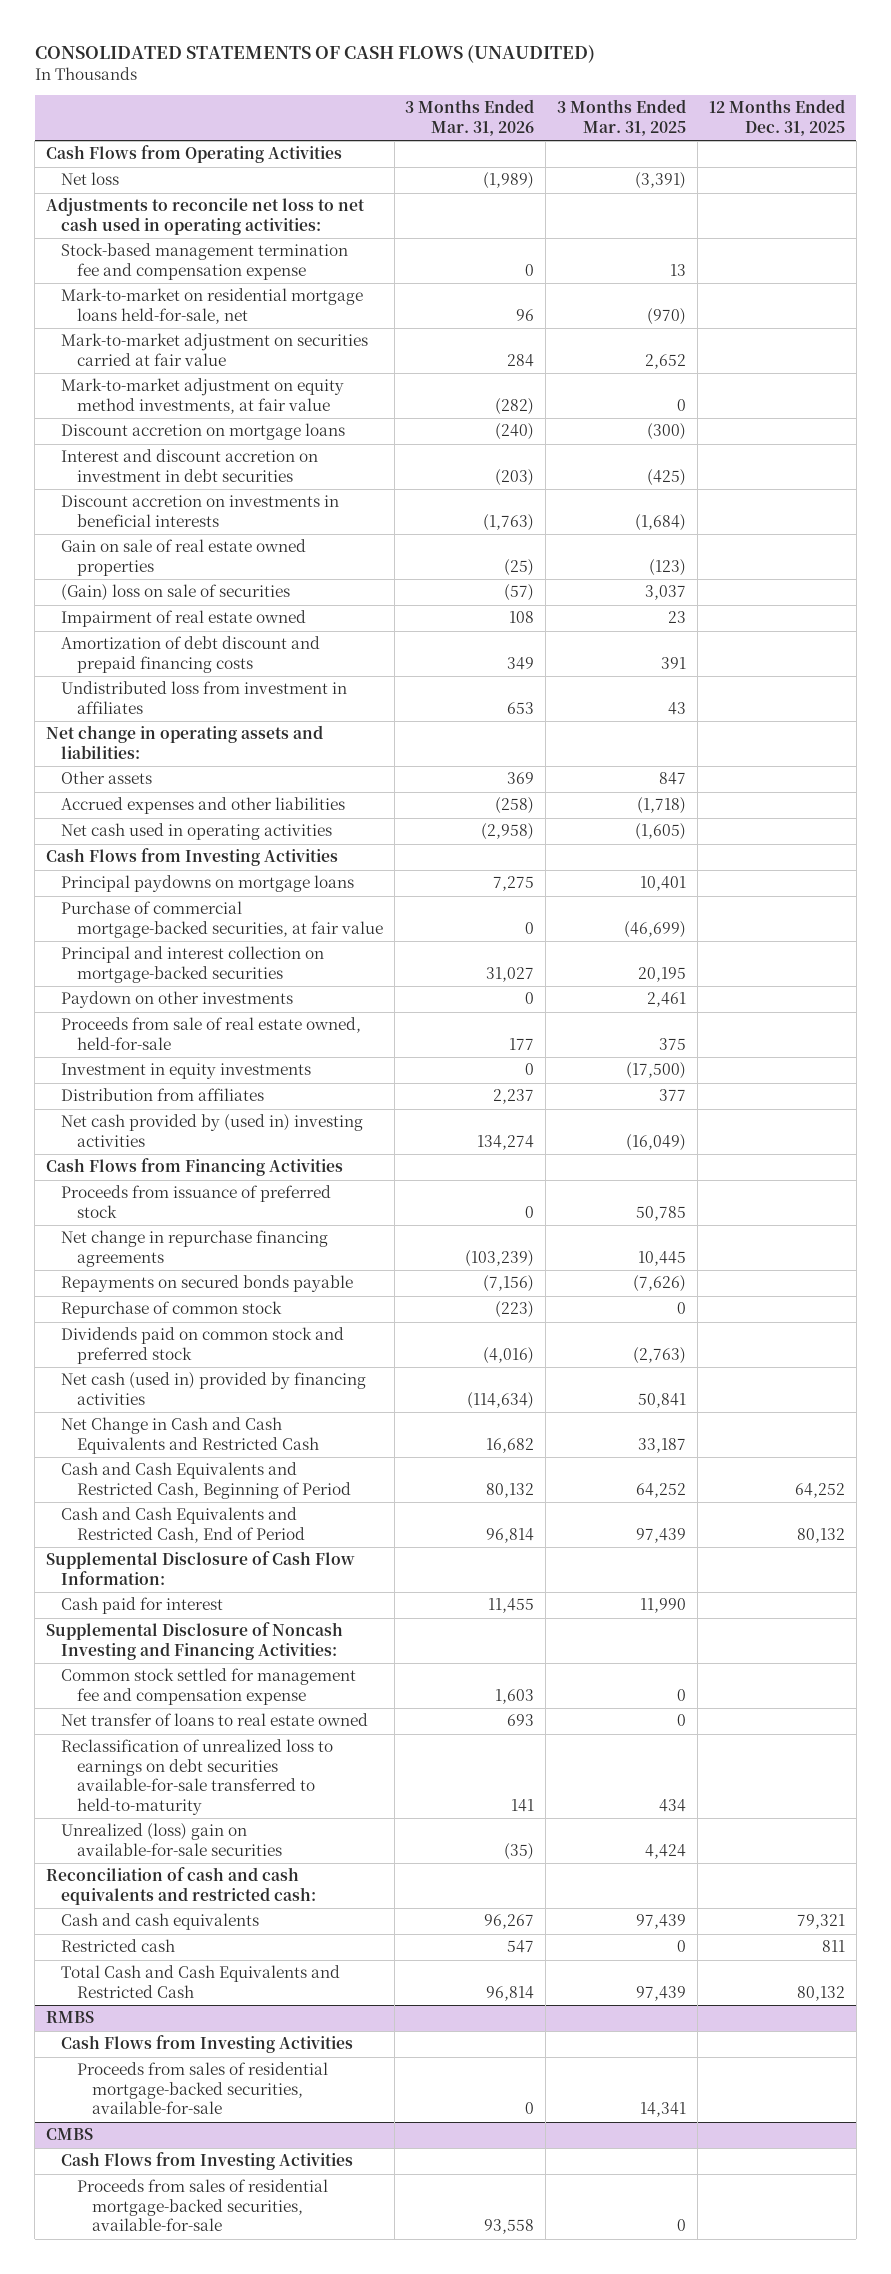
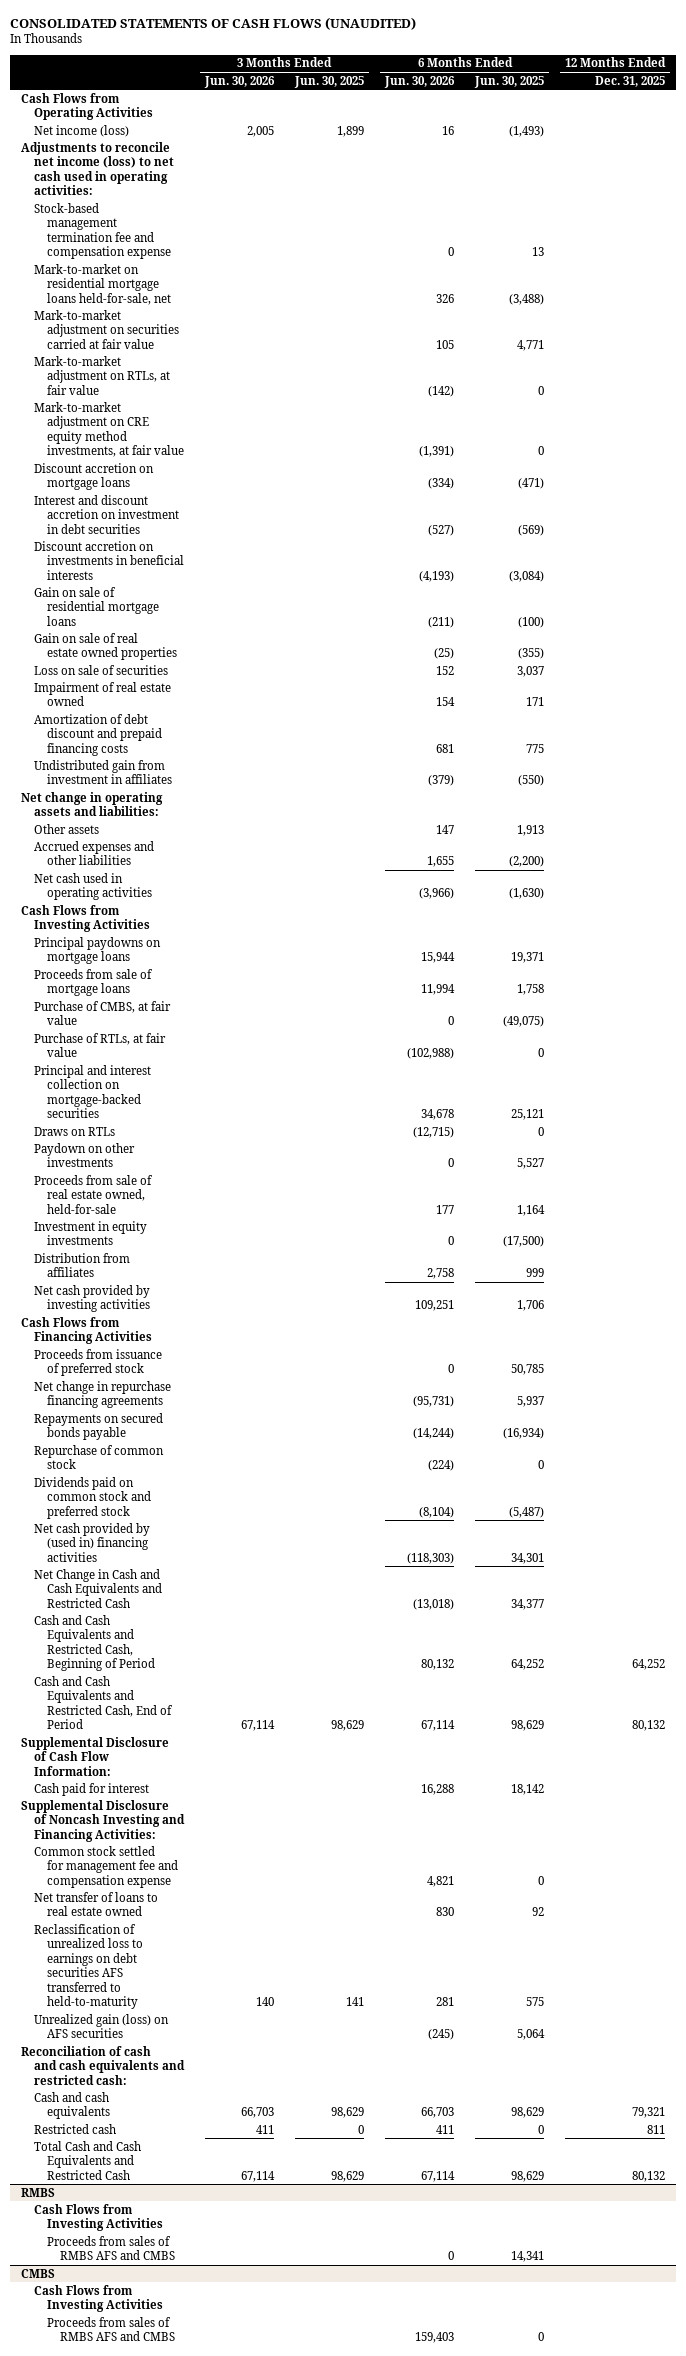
- | 3 Months Ended Mar. 31, 2026 | 3 Months Ended Mar. 31, 2025 | 12 Months Ended Dec. 31, 2025
+ | 3 Months Ended Jun. 30, 2026 | 3 Months Ended Jun. 30, 2025 | 6 Months Ended Jun. 30, 2026 | 6 Months Ended Jun. 30, 2025 | 12 Months Ended Dec. 31, 2025
- Net loss | (1,989) | (3,391) |
- Adjustments to reconcile net loss to net cash used in operating activities:
+ Net income (loss) | 2,005 | 1,899 | 16 | (1,493) |
+ Adjustments to reconcile net income (loss) to net cash used in operating activities:
- Mark-to-market adjustment on equity method investments, at fair value | (282) | 0 |
+ Mark-to-market adjustment on RTLs, at fair value | | | (142) | 0 |
+ Mark-to-market adjustment on CRE equity method investments, at fair value | | | (1,391) | 0 |
+ Gain on sale of residential mortgage loans | | | (211) | (100) |
- (Gain) loss on sale of securities | (57) | 3,037 |
+ Loss on sale of securities | | | 152 | 3,037 |
- Undistributed loss from investment in affiliates | 653 | 43 |
+ Undistributed gain from investment in affiliates | | | (379) | (550) |
- Purchase of commercial mortgage-backed securities, at fair value | 0 | (46,699) |
+ Proceeds from sale of mortgage loans | | | 11,994 | 1,758 |
+ Purchase of CMBS, at fair value | | | 0 | (49,075) |
+ Purchase of RTLs, at fair value | | | (102,988) | 0 |
+ Draws on RTLs | | | (12,715) | 0 |
- Net cash provided by (used in) investing activities | 134,274 | (16,049) |
+ Net cash provided by investing activities | | | 109,251 | 1,706 |
- Net cash (used in) provided by financing activities | (114,634) | 50,841 |
+ Net cash provided by (used in) financing activities | | | (118,303) | 34,301 |
- Reclassification of unrealized loss to earnings on debt securities available-for-sale transferred to held-to-maturity | 141 | 434 |
- Unrealized (loss) gain on available-for-sale securities | (35) | 4,424 |
+ Reclassification of unrealized loss to earnings on debt securities AFS transferred to held-to-maturity | 140 | 141 | 281 | 575 |
+ Unrealized gain (loss) on AFS securities | | | (245) | 5,064 |
@ RMBS
- Proceeds from sales of residential mortgage-backed securities, available-for-sale | 0 | 14,341 |
+ Proceeds from sales of RMBS AFS and CMBS | | | 0 | 14,341 |
@ CMBS
- Proceeds from sales of residential mortgage-backed securities, available-for-sale | 93,558 | 0 |
+ Proceeds from sales of RMBS AFS and CMBS | | | 159,403 | 0 |

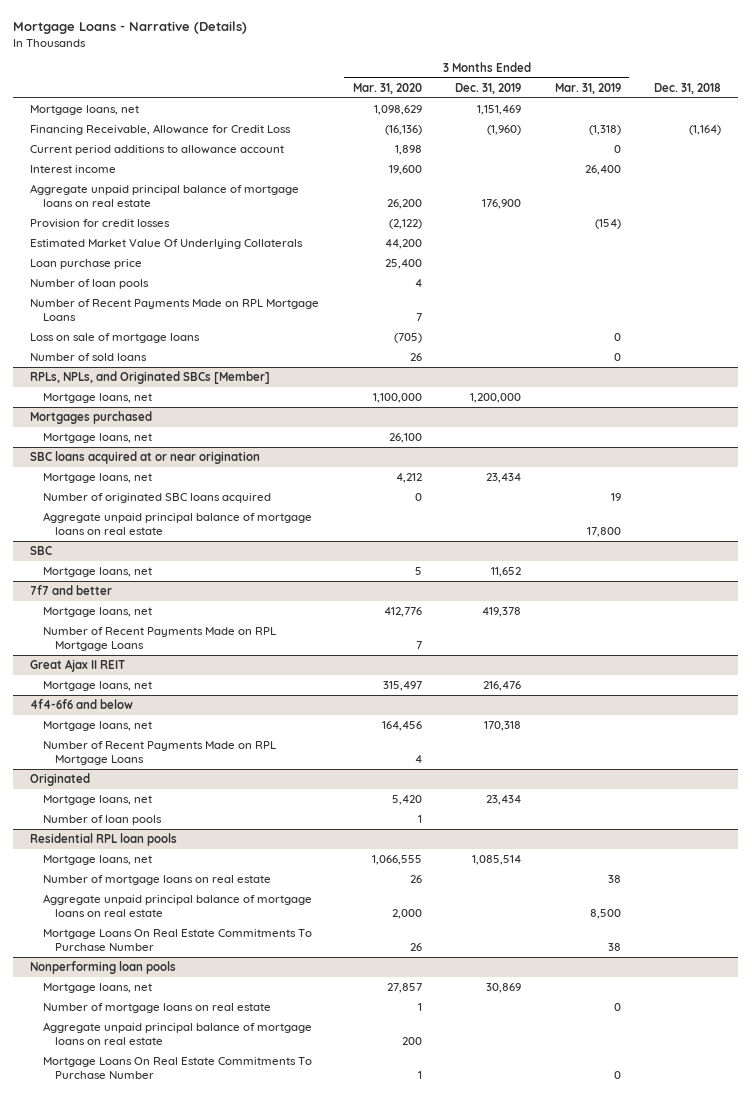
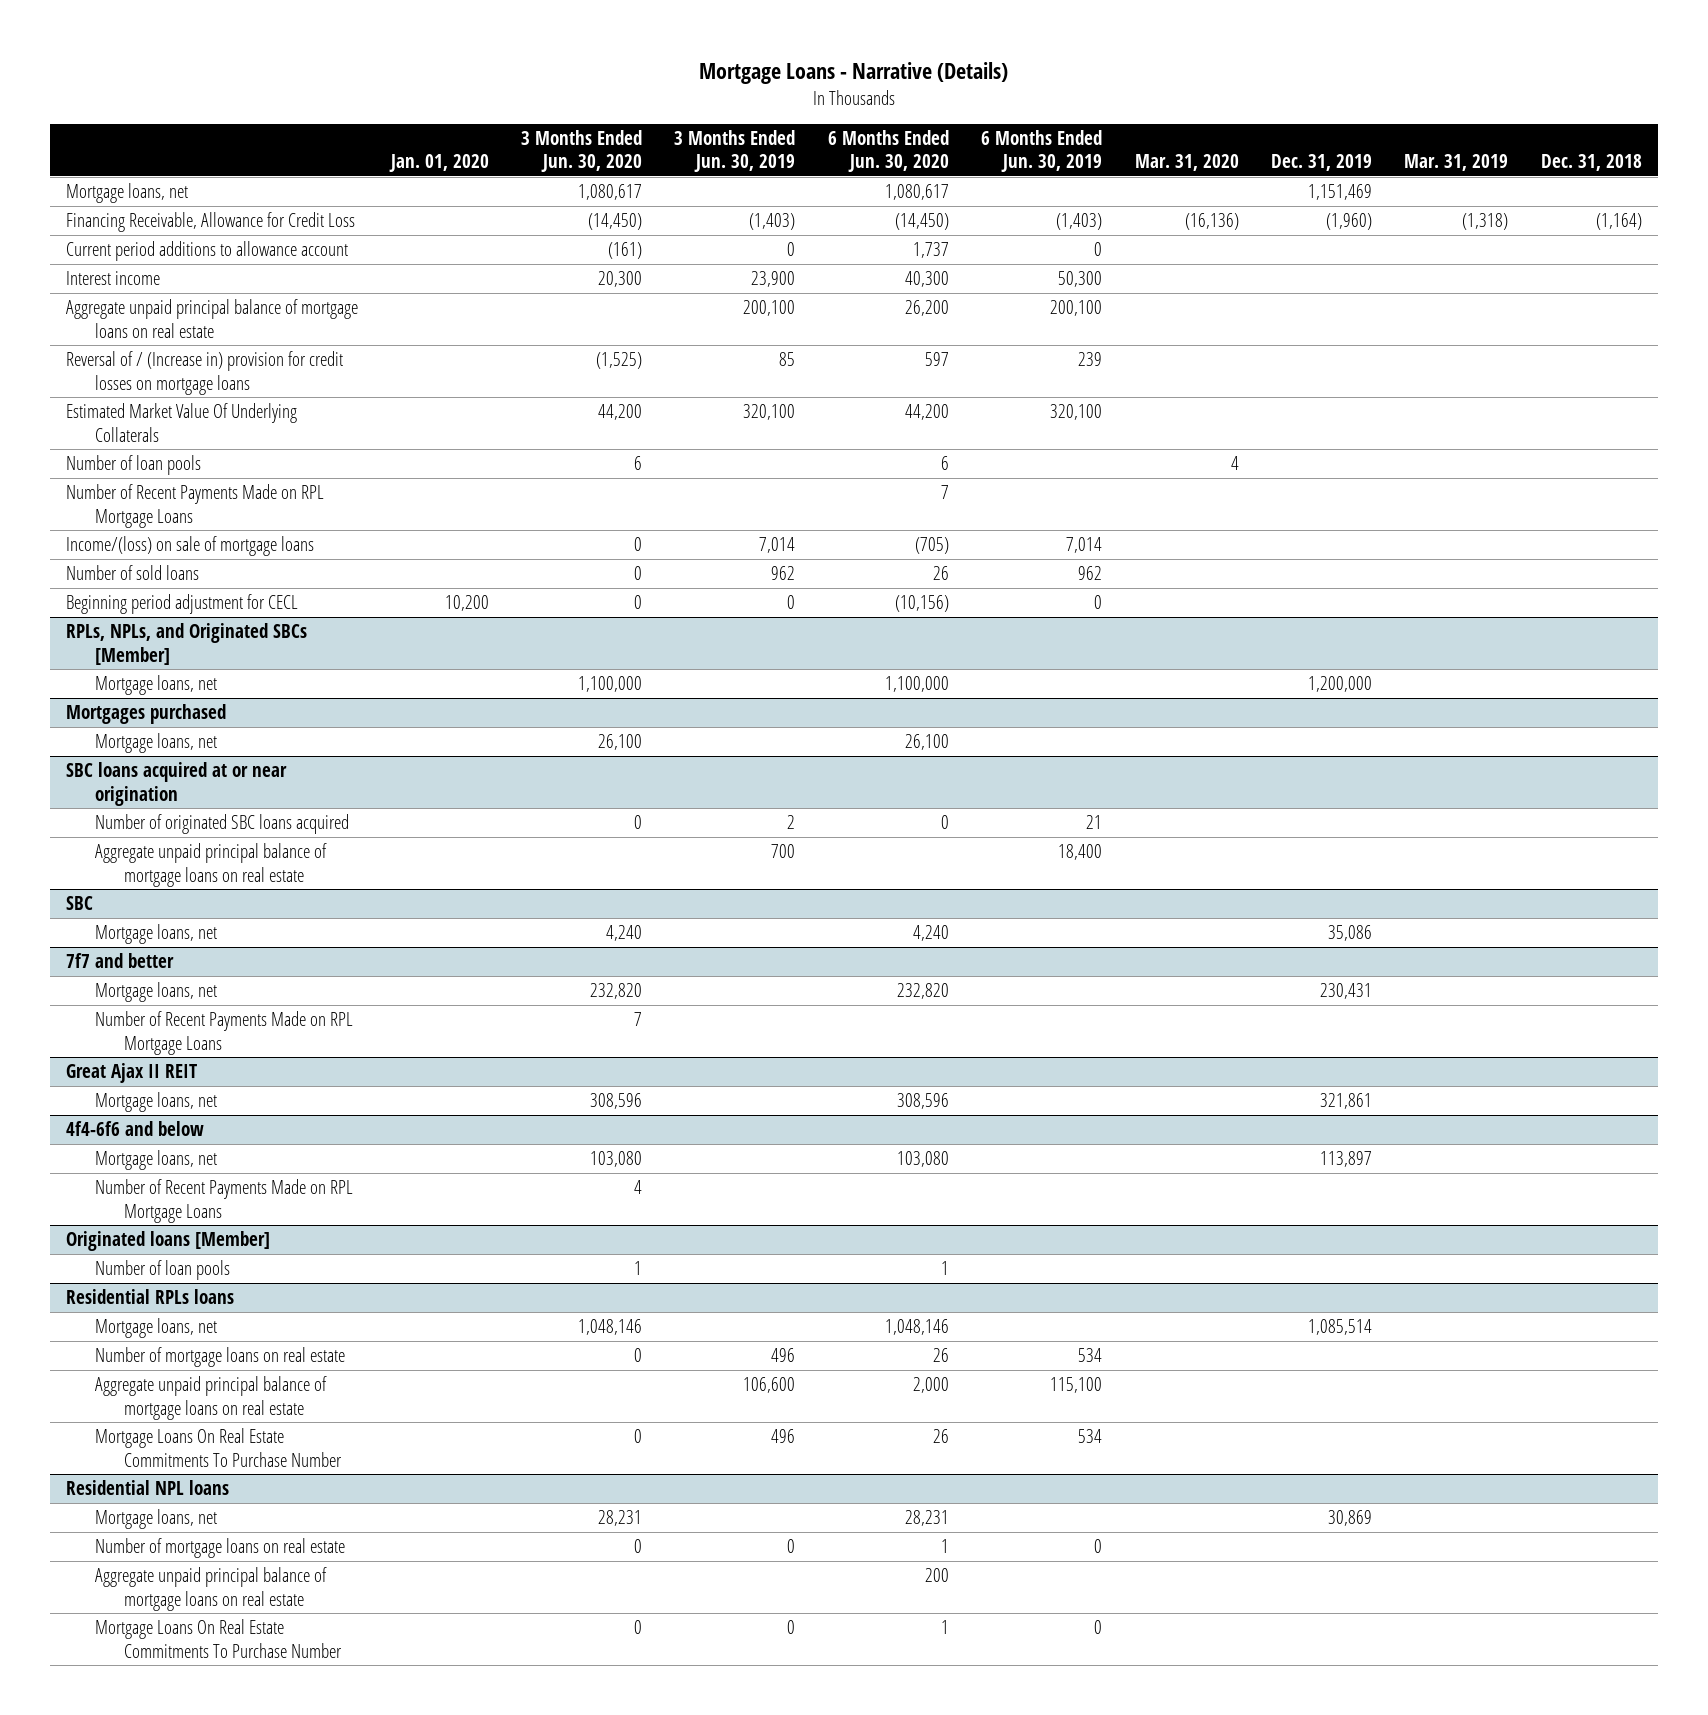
- | 3 Months Ended Mar. 31, 2020 | 3 Months Ended Dec. 31, 2019 | 3 Months Ended Mar. 31, 2019 | Dec. 31, 2018
+ | Jan. 01, 2020 | 3 Months Ended Jun. 30, 2020 | 3 Months Ended Jun. 30, 2019 | 6 Months Ended Jun. 30, 2020 | 6 Months Ended Jun. 30, 2019 | Mar. 31, 2020 | Dec. 31, 2019 | Mar. 31, 2019 | Dec. 31, 2018
- Provision for credit losses | (2,122) | | (154) |
+ Reversal of / (Increase in) provision for credit losses on mortgage loans | | (1,525) | 85 | 597 | 239 | | | |
- Loan purchase price | 25,400 | | |
- Loss on sale of mortgage loans | (705) | | 0 |
+ Income/(loss) on sale of mortgage loans | | 0 | 7,014 | (705) | 7,014 | | | |
+ Beginning period adjustment for CECL | 10,200 | 0 | 0 | (10,156) | 0 | | | |
@ SBC loans acquired at or near origination
- Mortgage loans, net | 4,212 | 23,434 | |
- Originated
- Mortgage loans, net | 5,420 | 23,434 | |
+ Originated loans [Member]
- Residential RPL loan pools
+ Residential RPLs loans
- Nonperforming loan pools
+ Residential NPL loans

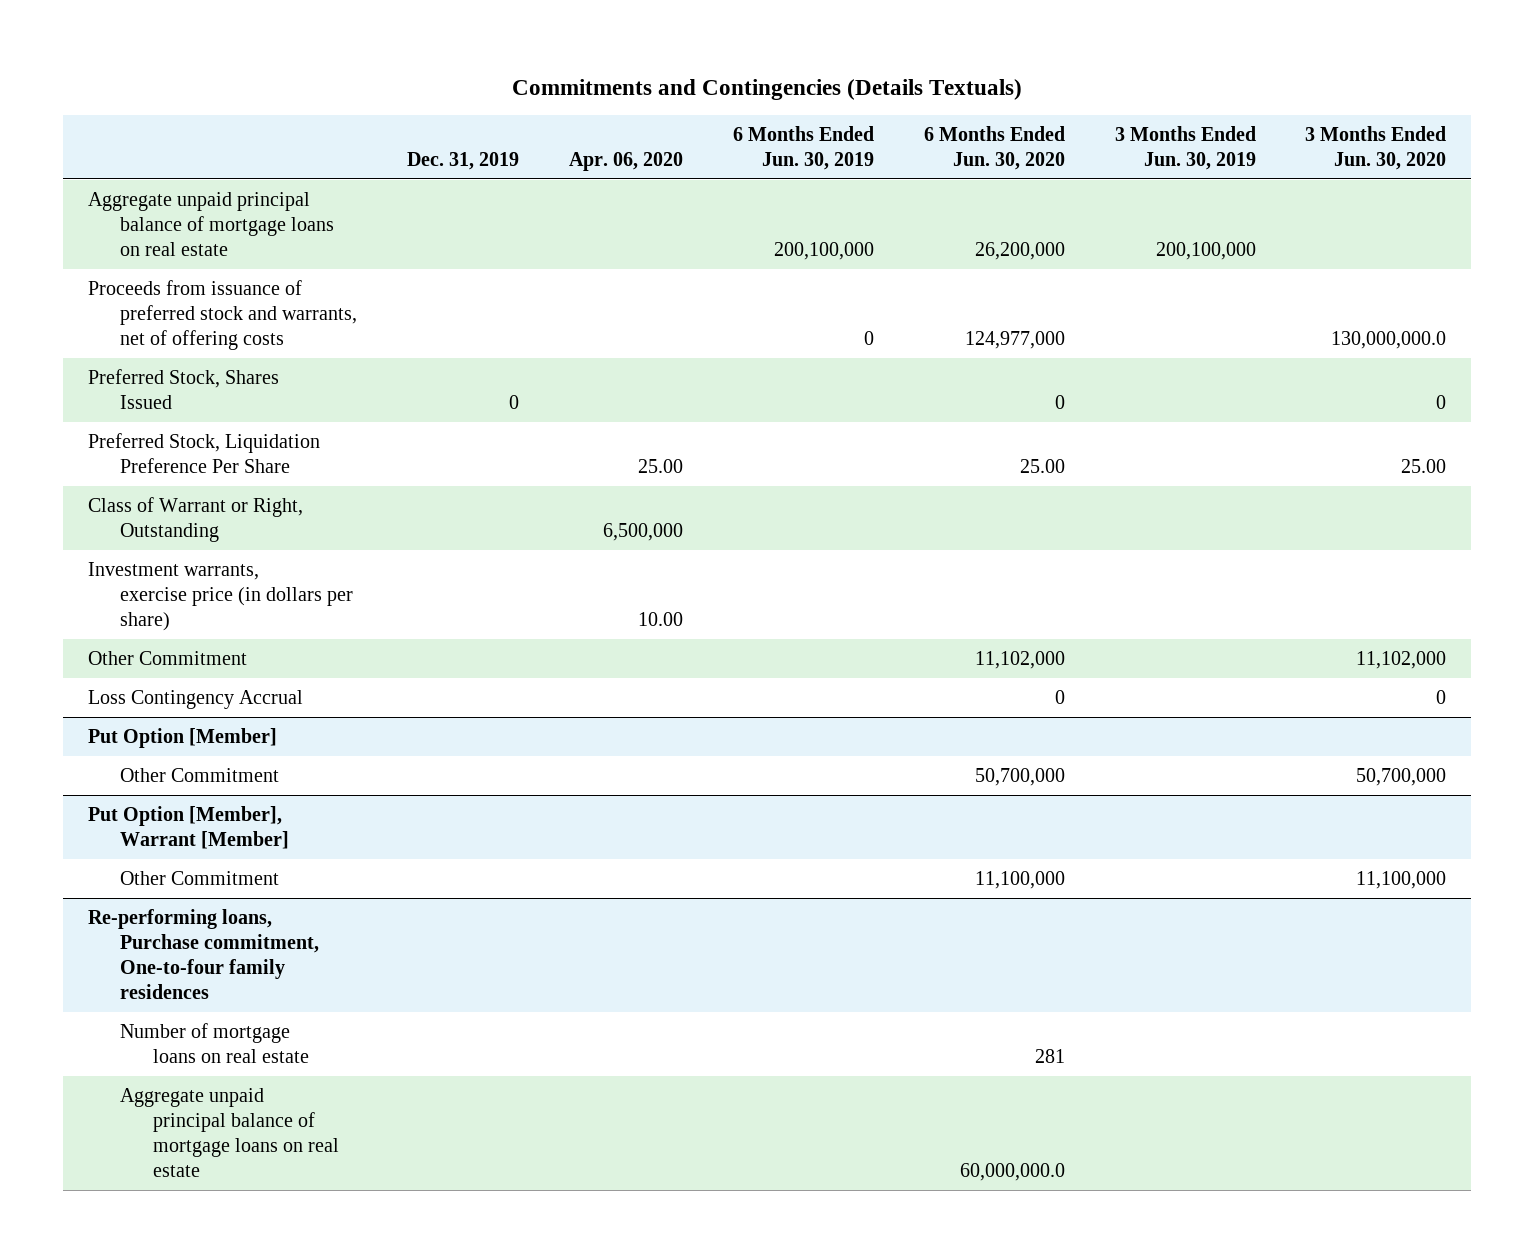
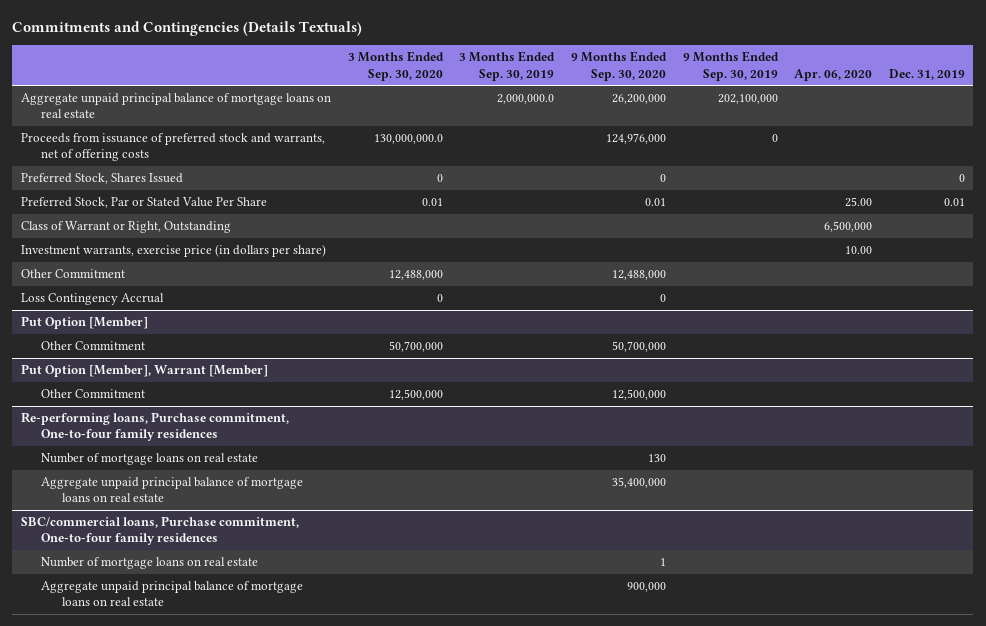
- | Dec. 31, 2019 | Apr. 06, 2020 | 6 Months Ended Jun. 30, 2019 | 6 Months Ended Jun. 30, 2020 | 3 Months Ended Jun. 30, 2019 | 3 Months Ended Jun. 30, 2020
+ | 3 Months Ended Sep. 30, 2020 | 3 Months Ended Sep. 30, 2019 | 9 Months Ended Sep. 30, 2020 | 9 Months Ended Sep. 30, 2019 | Apr. 06, 2020 | Dec. 31, 2019
- Preferred Stock, Liquidation Preference Per Share | | 25.00 | | 25.00 | | 25.00
+ Preferred Stock, Par or Stated Value Per Share | 0.01 | | 0.01 | | 25.00 | 0.01
+ SBC/commercial loans, Purchase commitment, One-to-four family residences
+ Number of mortgage loans on real estate | | | 1 | | |
+ Aggregate unpaid principal balance of mortgage loans on real estate | | | 900,000 | | |

